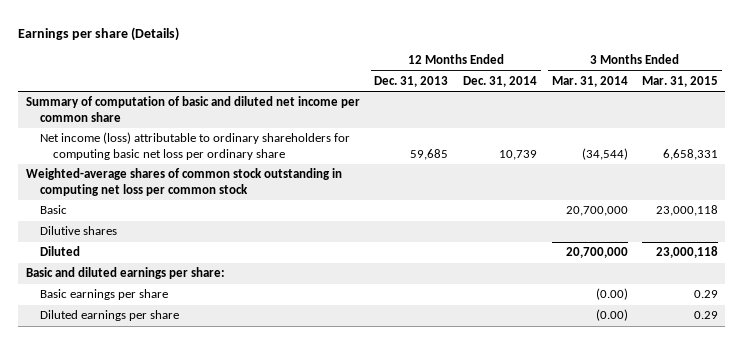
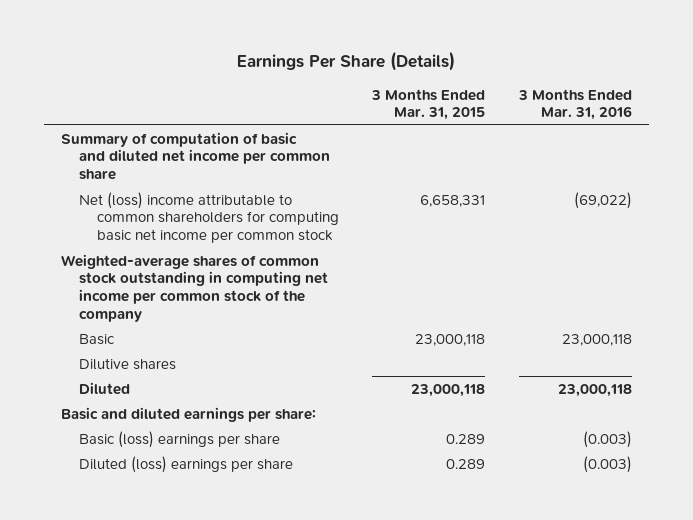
- Earnings per share (Details)
+ Earnings Per Share (Details)
- | 12 Months Ended Dec. 31, 2013 | 12 Months Ended Dec. 31, 2014 | 3 Months Ended Mar. 31, 2014 | 3 Months Ended Mar. 31, 2015
+ | 3 Months Ended Mar. 31, 2015 | 3 Months Ended Mar. 31, 2016
- Net income (loss) attributable to ordinary shareholders for computing basic net loss per ordinary share | 59,685 | 10,739 | (34,544) | 6,658,331
- Weighted-average shares of common stock outstanding in computing net loss per common stock
+ Net (loss) income attributable to common shareholders for computing basic net income per common stock | 6,658,331 | (69,022)
+ Weighted-average shares of common stock outstanding in computing net income per common stock of the company
- Basic earnings per share | | | (0.00) | 0.29
- Diluted earnings per share | | | (0.00) | 0.29
+ Basic (loss) earnings per share | 0.289 | (0.003)
+ Diluted (loss) earnings per share | 0.289 | (0.003)

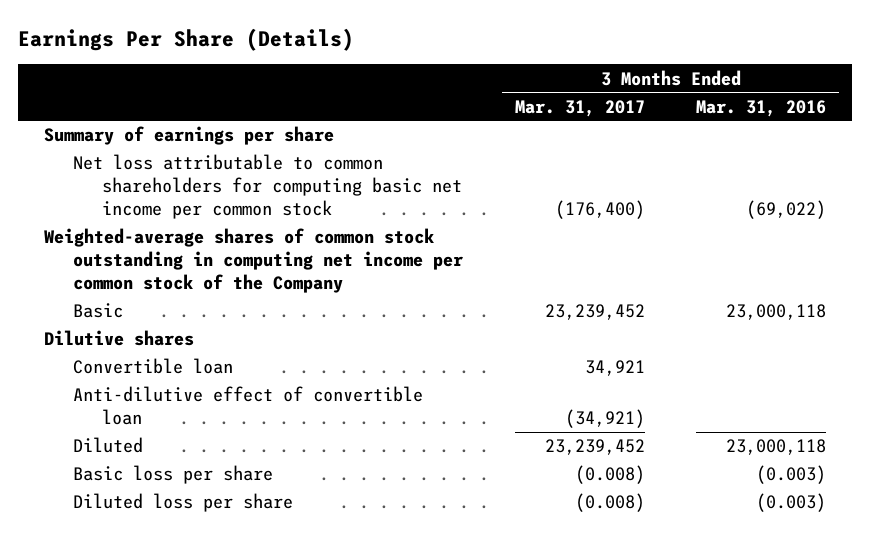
- | 3 Months Ended Mar. 31, 2015 | 3 Months Ended Mar. 31, 2016
+ | 3 Months Ended Mar. 31, 2017 | 3 Months Ended Mar. 31, 2016
- Summary of computation of basic and diluted net income per common share
- Net (loss) income attributable to common shareholders for computing basic net income per common stock | 6,658,331 | (69,022)
- Weighted-average shares of common stock outstanding in computing net income per common stock of the company
+ Summary of earnings per share
+ Net loss attributable to common shareholders for computing basic net income per common stock | (176,400) | (69,022)
+ Weighted-average shares of common stock outstanding in computing net income per common stock of the Company
+ Convertible loan | 34,921 |
+ Anti-dilutive effect of convertible loan | (34,921) |
- Basic and diluted earnings per share:
- Basic (loss) earnings per share | 0.289 | (0.003)
- Diluted (loss) earnings per share | 0.289 | (0.003)
+ Basic loss per share | (0.008) | (0.003)
+ Diluted loss per share | (0.008) | (0.003)

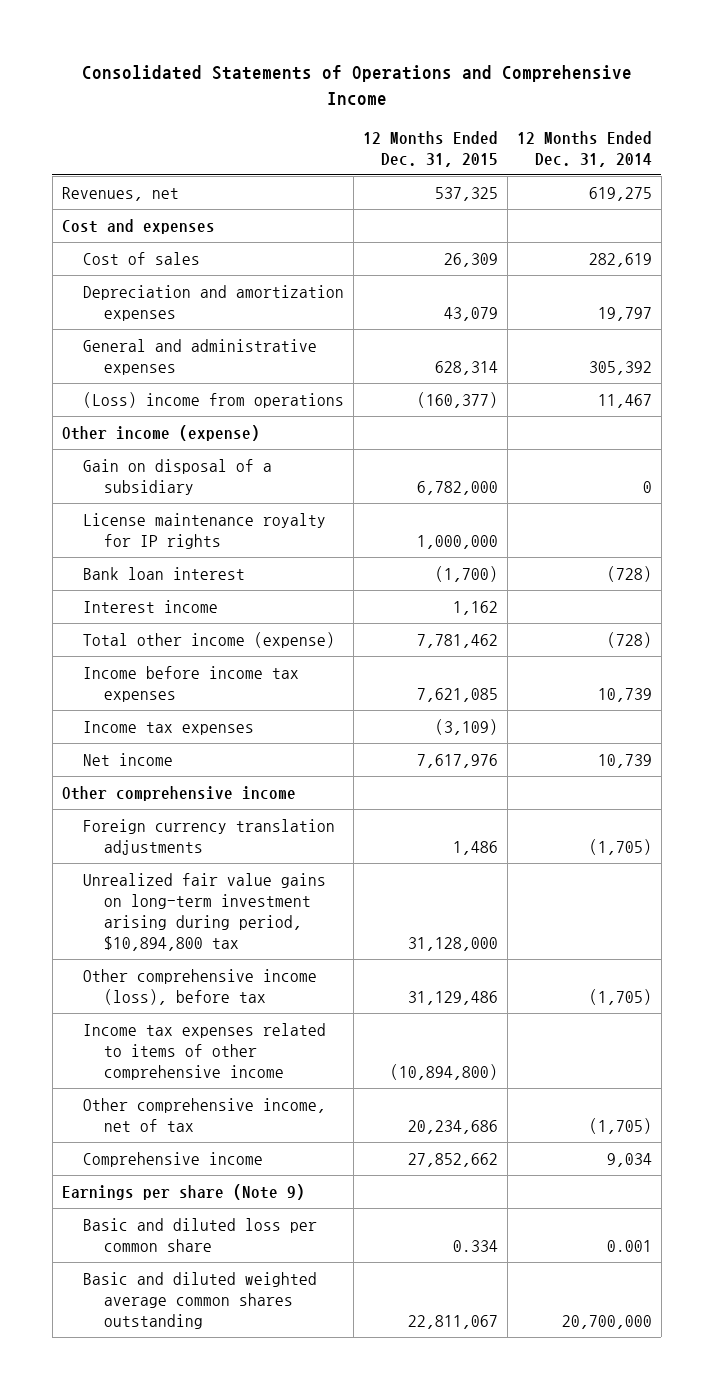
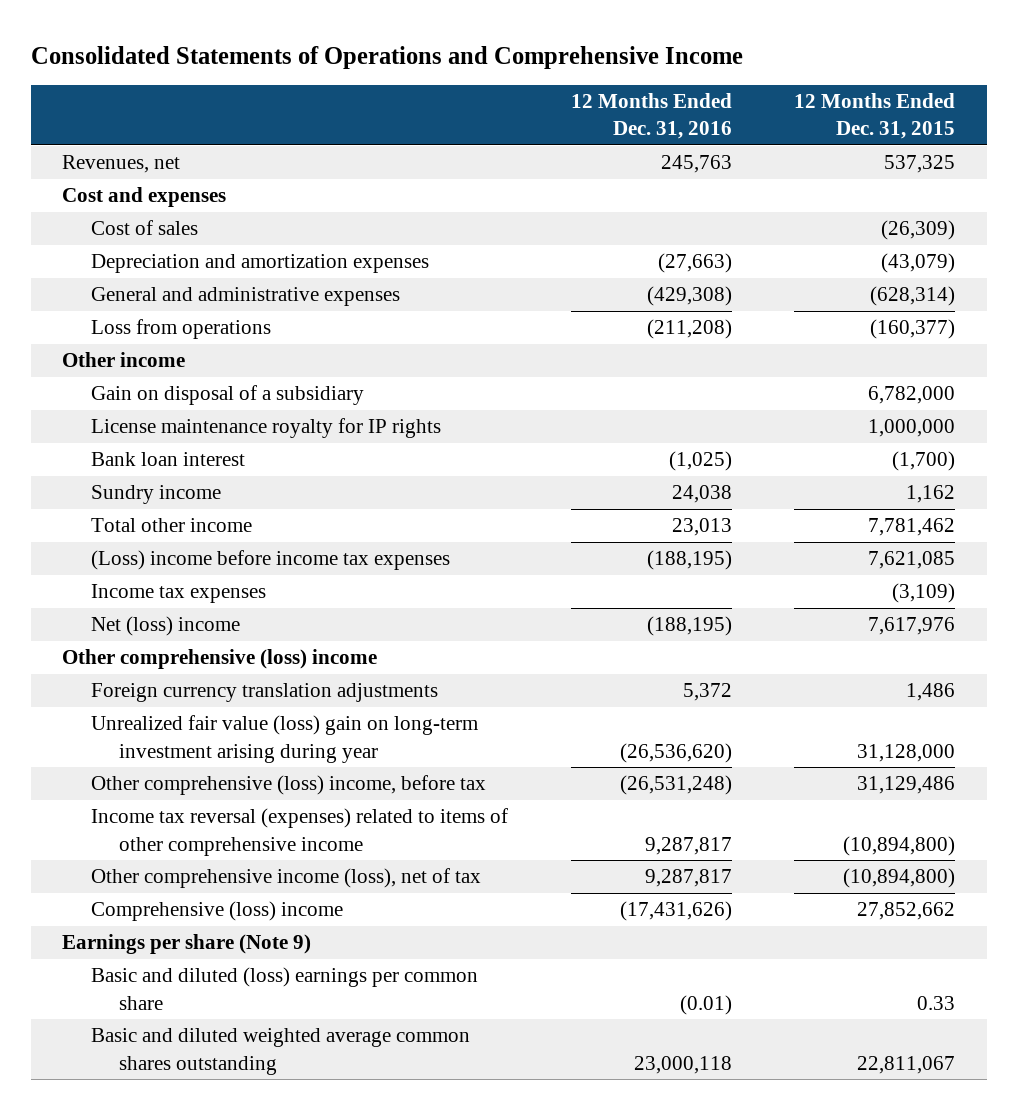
- | 12 Months Ended Dec. 31, 2015 | 12 Months Ended Dec. 31, 2014
+ | 12 Months Ended Dec. 31, 2016 | 12 Months Ended Dec. 31, 2015
- Cost of sales | 26,309 | 282,619
- Depreciation and amortization expenses | 43,079 | 19,797
- General and administrative expenses | 628,314 | 305,392
- (Loss) income from operations | (160,377) | 11,467
- Other income (expense)
+ Cost of sales | | (26,309)
+ Depreciation and amortization expenses | (27,663) | (43,079)
+ General and administrative expenses | (429,308) | (628,314)
+ Loss from operations | (211,208) | (160,377)
+ Other income
- Interest income | 1,162 |
- Total other income (expense) | 7,781,462 | (728)
- Income before income tax expenses | 7,621,085 | 10,739
+ Sundry income | 24,038 | 1,162
+ Total other income | 23,013 | 7,781,462
+ (Loss) income before income tax expenses | (188,195) | 7,621,085
- Net income | 7,617,976 | 10,739
- Other comprehensive income
+ Net (loss) income | (188,195) | 7,617,976
+ Other comprehensive (loss) income
- Unrealized fair value gains on long-term investment arising during period, $10,894,800 tax | 31,128,000 |
- Other comprehensive income (loss), before tax | 31,129,486 | (1,705)
- Income tax expenses related to items of other comprehensive income | (10,894,800) |
- Other comprehensive income, net of tax | 20,234,686 | (1,705)
- Comprehensive income | 27,852,662 | 9,034
+ Unrealized fair value (loss) gain on long-term investment arising during year | (26,536,620) | 31,128,000
+ Other comprehensive (loss) income, before tax | (26,531,248) | 31,129,486
+ Income tax reversal (expenses) related to items of other comprehensive income | 9,287,817 | (10,894,800)
+ Other comprehensive income (loss), net of tax | 9,287,817 | (10,894,800)
+ Comprehensive (loss) income | (17,431,626) | 27,852,662
- Basic and diluted loss per common share | 0.334 | 0.001
+ Basic and diluted (loss) earnings per common share | (0.01) | 0.33

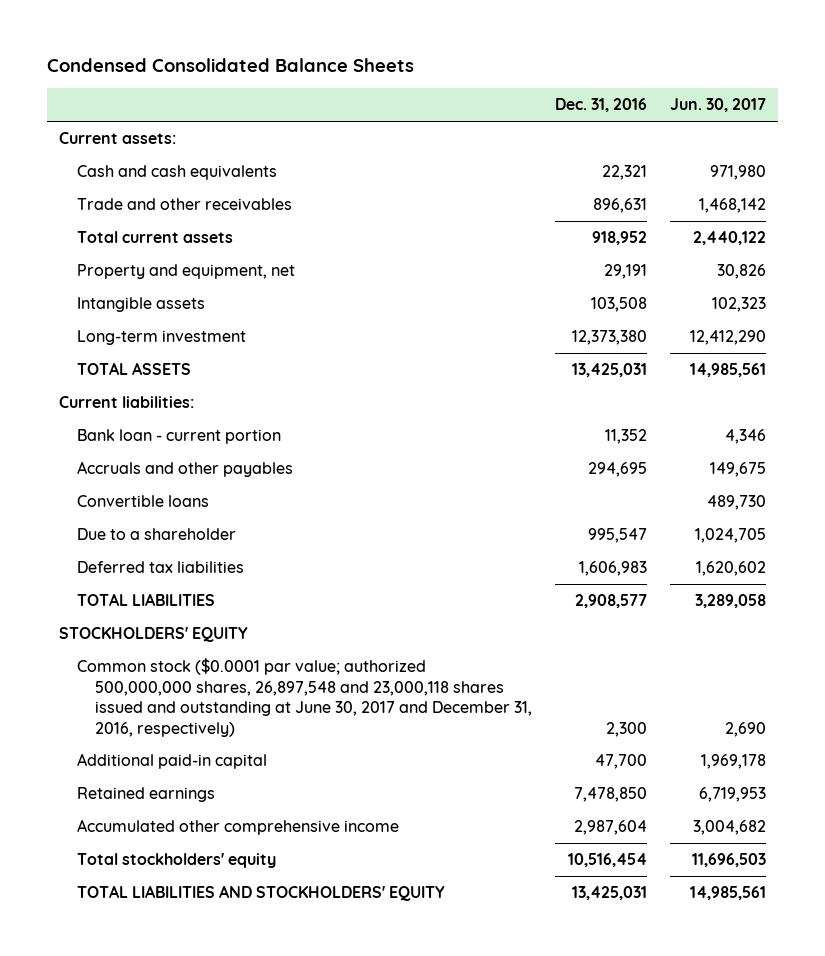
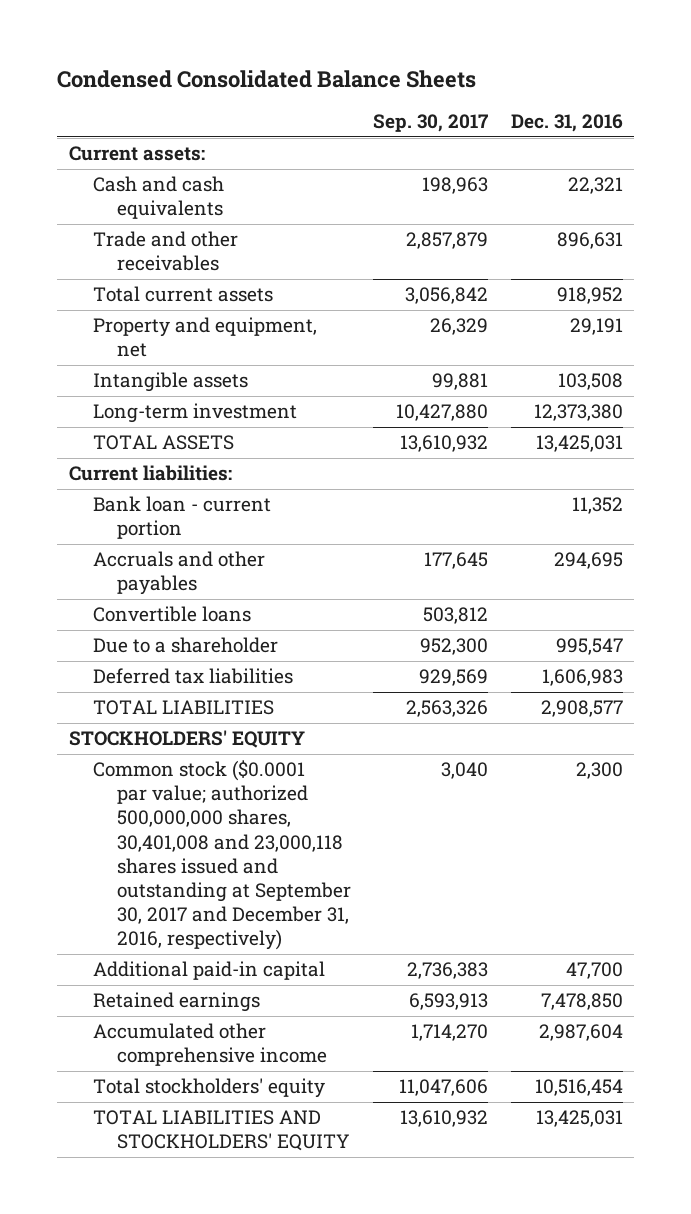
- | Dec. 31, 2016 | Jun. 30, 2017
+ | Sep. 30, 2017 | Dec. 31, 2016
- Common stock ($0.0001 par value; authorized 500,000,000 shares, 26,897,548 and 23,000,118 shares issued and outstanding at June 30, 2017 and December 31, 2016, respectively) | 2,300 | 2,690
+ Common stock ($0.0001 par value; authorized 500,000,000 shares, 30,401,008 and 23,000,118 shares issued and outstanding at September 30, 2017 and December 31, 2016, respectively) | 3,040 | 2,300

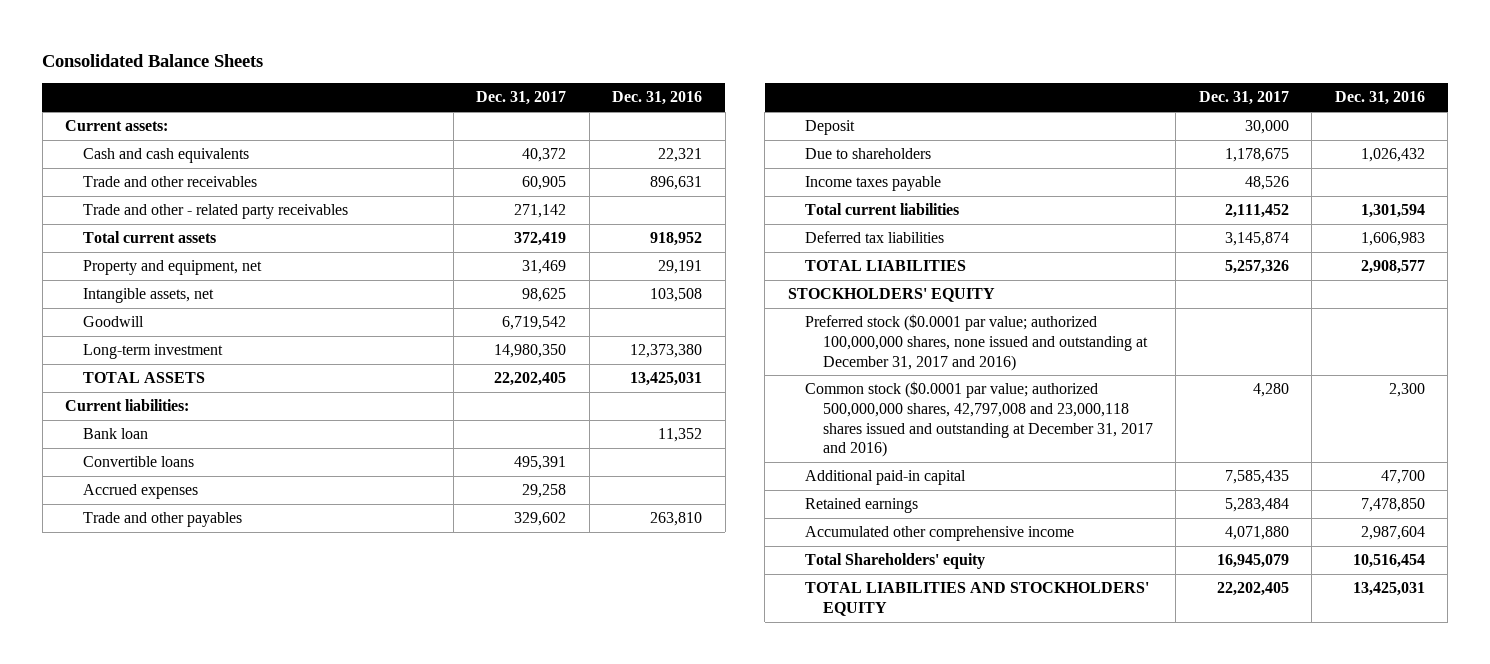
- Condensed Consolidated Balance Sheets
+ Consolidated Balance Sheets
- | Sep. 30, 2017 | Dec. 31, 2016
+ | Dec. 31, 2017 | Dec. 31, 2016
+ Trade and other - related party receivables | 271,142 |
- Intangible assets | 99,881 | 103,508
+ Intangible assets, net | 98,625 | 103,508
+ Goodwill | 6,719,542 |
- Bank loan - current portion | | 11,352
- Accruals and other payables | 177,645 | 294,695
+ Bank loan | | 11,352
- Due to a shareholder | 952,300 | 995,547
+ Accrued expenses | 29,258 |
+ Trade and other payables | 329,602 | 263,810
+ Deposit | 30,000 |
+ Due to shareholders | 1,178,675 | 1,026,432
+ Income taxes payable | 48,526 |
+ Total current liabilities | 2,111,452 | 1,301,594
- Common stock ($0.0001 par value; authorized 500,000,000 shares, 30,401,008 and 23,000,118 shares issued and outstanding at September 30, 2017 and December 31, 2016, respectively) | 3,040 | 2,300
+ Preferred stock ($0.0001 par value; authorized 100,000,000 shares, none issued and outstanding at December 31, 2017 and 2016)
+ Common stock ($0.0001 par value; authorized 500,000,000 shares, 42,797,008 and 23,000,118 shares issued and outstanding at December 31, 2017 and 2016) | 4,280 | 2,300
- Total stockholders' equity | 11,047,606 | 10,516,454
+ Total Shareholders' equity | 16,945,079 | 10,516,454

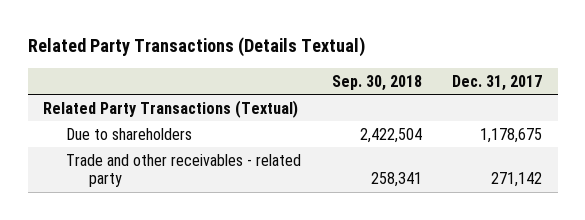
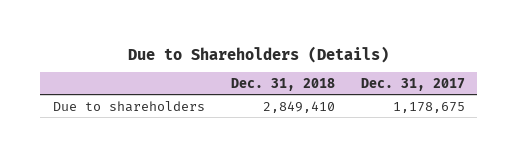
- Related Party Transactions (Details Textual)
+ Due to Shareholders (Details)
- | Sep. 30, 2018 | Dec. 31, 2017
+ | Dec. 31, 2018 | Dec. 31, 2017
- Related Party Transactions (Textual)
- Trade and other receivables - related party | 258,341 | 271,142

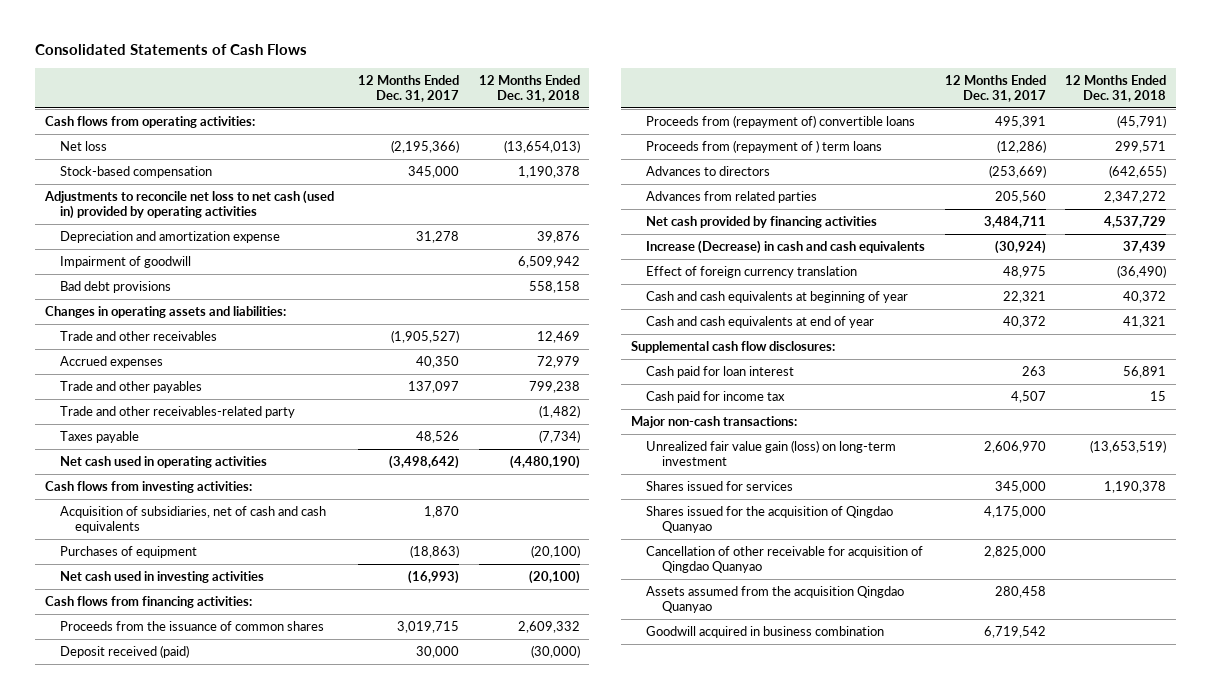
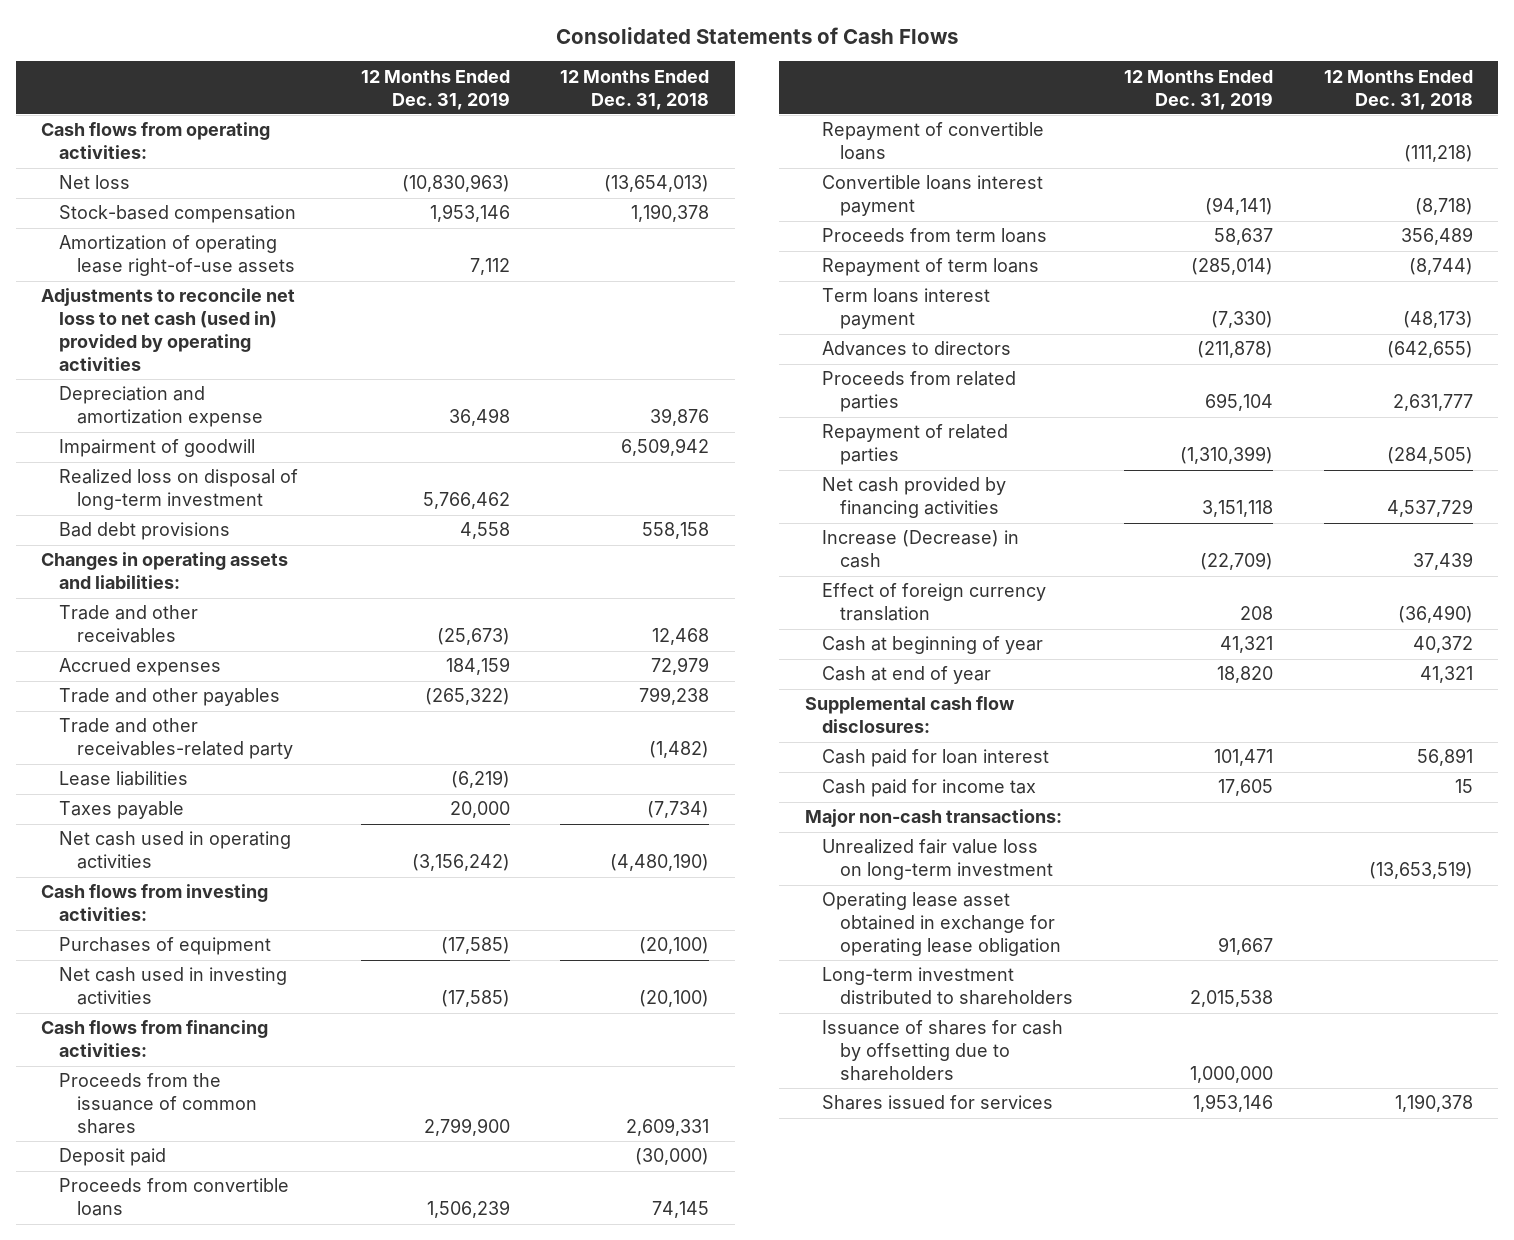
- | 12 Months Ended Dec. 31, 2017 | 12 Months Ended Dec. 31, 2018
+ | 12 Months Ended Dec. 31, 2019 | 12 Months Ended Dec. 31, 2018
+ Amortization of operating lease right-of-use assets | 7,112 |
+ Realized loss on disposal of long-term investment | 5,766,462 |
- Trade and other receivables | (1,905,527) | 12,469
+ Trade and other receivables | (25,673) | 12,468
+ Lease liabilities | (6,219) |
- Acquisition of subsidiaries, net of cash and cash equivalents | 1,870 |
- Proceeds from the issuance of common shares | 3,019,715 | 2,609,332
- Deposit received (paid) | 30,000 | (30,000)
- Proceeds from (repayment of) convertible loans | 495,391 | (45,791)
- Proceeds from (repayment of ) term loans | (12,286) | 299,571
+ Proceeds from the issuance of common shares | 2,799,900 | 2,609,331
+ Deposit paid | | (30,000)
+ Proceeds from convertible loans | 1,506,239 | 74,145
+ Repayment of convertible loans | | (111,218)
+ Convertible loans interest payment | (94,141) | (8,718)
+ Proceeds from term loans | 58,637 | 356,489
+ Repayment of term loans | (285,014) | (8,744)
+ Term loans interest payment | (7,330) | (48,173)
- Advances from related parties | 205,560 | 2,347,272
+ Proceeds from related parties | 695,104 | 2,631,777
+ Repayment of related parties | (1,310,399) | (284,505)
- Increase (Decrease) in cash and cash equivalents | (30,924) | 37,439
+ Increase (Decrease) in cash | (22,709) | 37,439
- Cash and cash equivalents at beginning of year | 22,321 | 40,372
- Cash and cash equivalents at end of year | 40,372 | 41,321
+ Cash at beginning of year | 41,321 | 40,372
+ Cash at end of year | 18,820 | 41,321
- Unrealized fair value gain (loss) on long-term investment | 2,606,970 | (13,653,519)
+ Unrealized fair value loss on long-term investment | | (13,653,519)
+ Operating lease asset obtained in exchange for operating lease obligation | 91,667 |
+ Long-term investment distributed to shareholders | 2,015,538 |
+ Issuance of shares for cash by offsetting due to shareholders | 1,000,000 |
- Shares issued for the acquisition of Qingdao Quanyao | 4,175,000 |
- Cancellation of other receivable for acquisition of Qingdao Quanyao | 2,825,000 |
- Assets assumed from the acquisition Qingdao Quanyao | 280,458 |
- Goodwill acquired in business combination | 6,719,542 |

